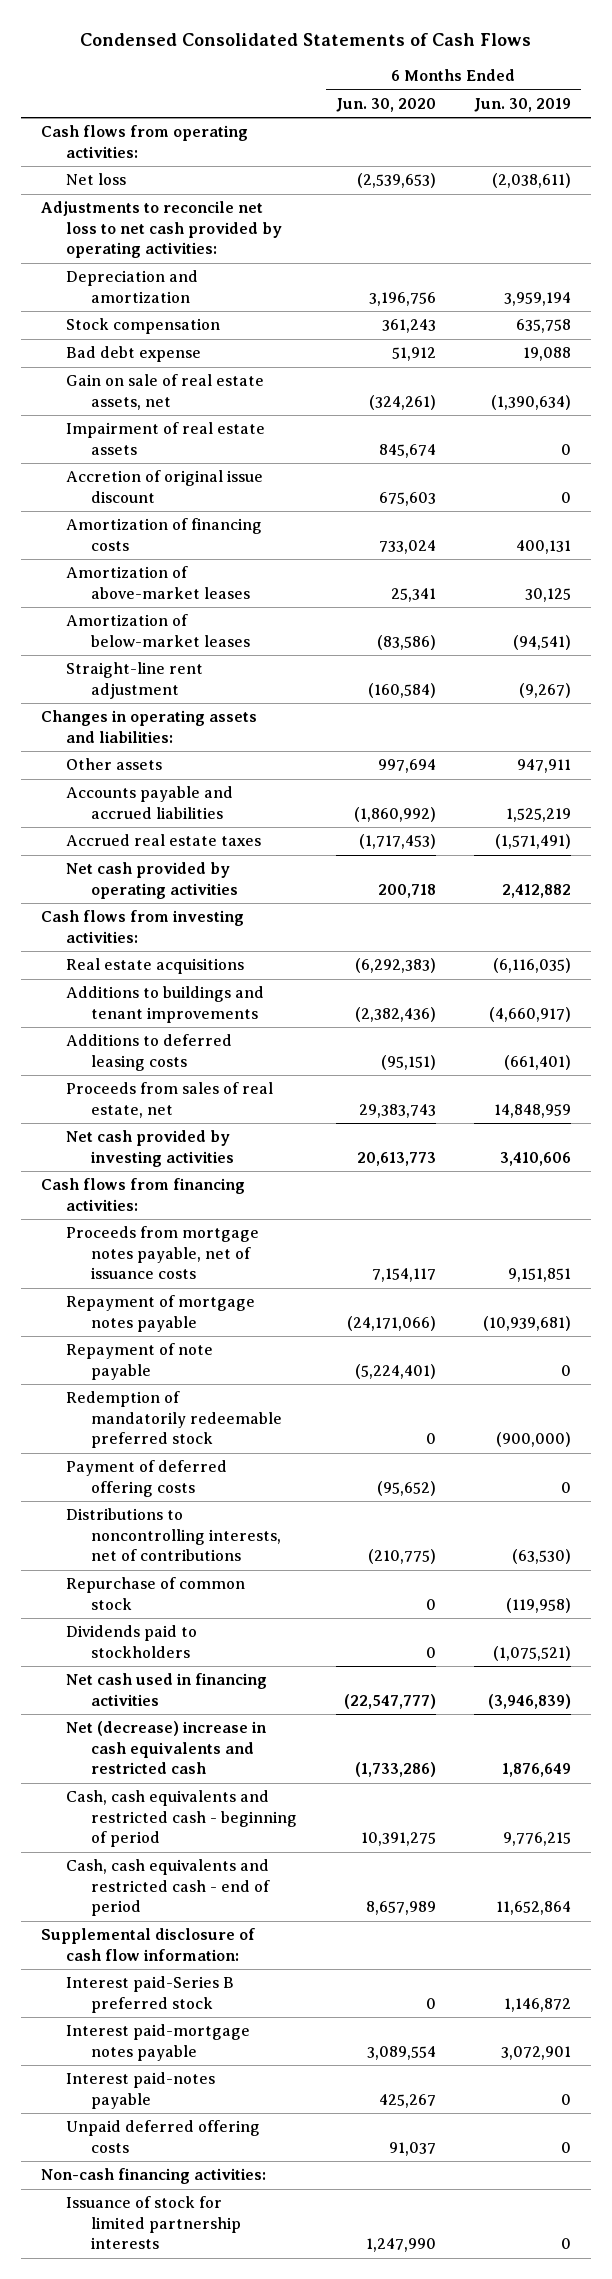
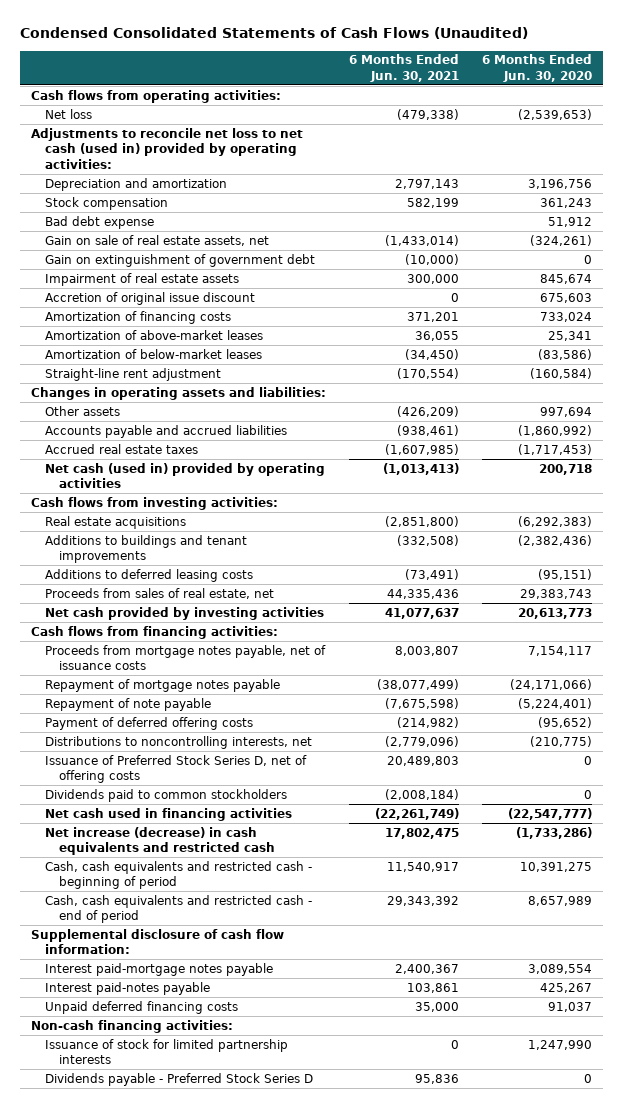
- Condensed Consolidated Statements of Cash Flows
+ Condensed Consolidated Statements of Cash Flows (Unaudited)
- | 6 Months Ended Jun. 30, 2020 | 6 Months Ended Jun. 30, 2019
+ | 6 Months Ended Jun. 30, 2021 | 6 Months Ended Jun. 30, 2020
- Adjustments to reconcile net loss to net cash provided by operating activities:
+ Adjustments to reconcile net loss to net cash (used in) provided by operating activities:
+ Gain on extinguishment of government debt | (10,000) | 0
- Net cash provided by operating activities | 200,718 | 2,412,882
+ Net cash (used in) provided by operating activities | (1,013,413) | 200,718
- Redemption of mandatorily redeemable preferred stock | 0 | (900,000)
- Distributions to noncontrolling interests, net of contributions | (210,775) | (63,530)
- Repurchase of common stock | 0 | (119,958)
- Dividends paid to stockholders | 0 | (1,075,521)
+ Distributions to noncontrolling interests, net | (2,779,096) | (210,775)
+ Issuance of Preferred Stock Series D, net of offering costs | 20,489,803 | 0
+ Dividends paid to common stockholders | (2,008,184) | 0
- Net (decrease) increase in cash equivalents and restricted cash | (1,733,286) | 1,876,649
+ Net increase (decrease) in cash equivalents and restricted cash | 17,802,475 | (1,733,286)
- Interest paid-Series B preferred stock | 0 | 1,146,872
- Unpaid deferred offering costs | 91,037 | 0
+ Unpaid deferred financing costs | 35,000 | 91,037
+ Dividends payable - Preferred Stock Series D | 95,836 | 0

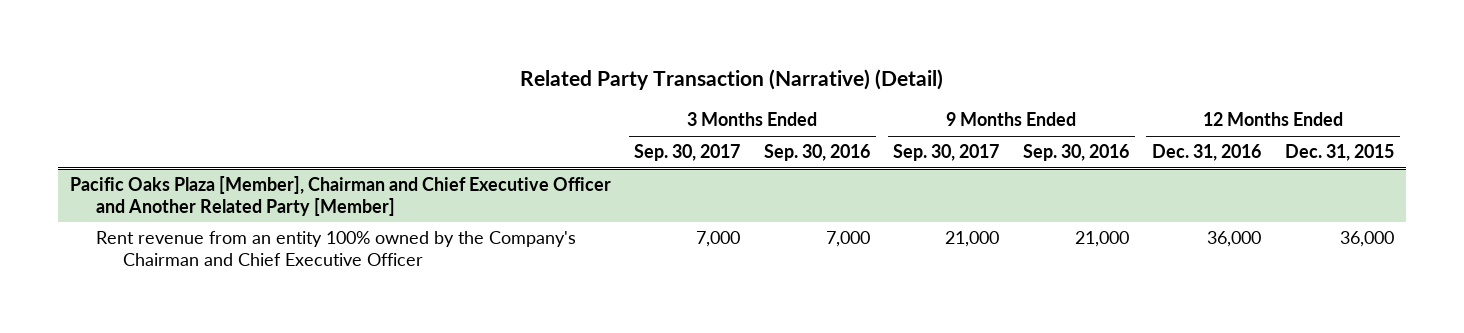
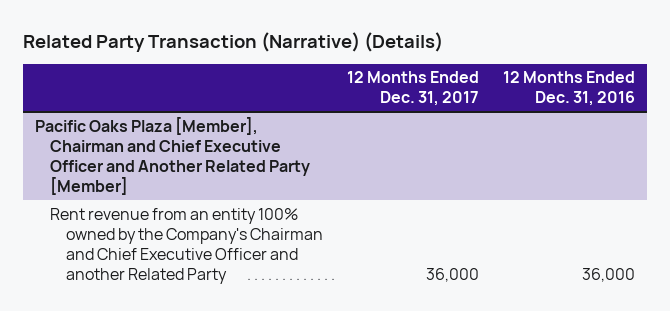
- Related Party Transaction (Narrative) (Detail)
+ Related Party Transaction (Narrative) (Details)
- | 3 Months Ended Sep. 30, 2017 | 3 Months Ended Sep. 30, 2016 | 9 Months Ended Sep. 30, 2017 | 9 Months Ended Sep. 30, 2016 | 12 Months Ended Dec. 31, 2016 | 12 Months Ended Dec. 31, 2015
+ | 12 Months Ended Dec. 31, 2017 | 12 Months Ended Dec. 31, 2016
@ Pacific Oaks Plaza [Member], Chairman and Chief Executive Officer and Another Related Party [Member]
- Rent revenue from an entity 100% owned by the Company's Chairman and Chief Executive Officer | 7,000 | 7,000 | 21,000 | 21,000 | 36,000 | 36,000
+ Rent revenue from an entity 100% owned by the Company's Chairman and Chief Executive Officer and another Related Party | 36,000 | 36,000

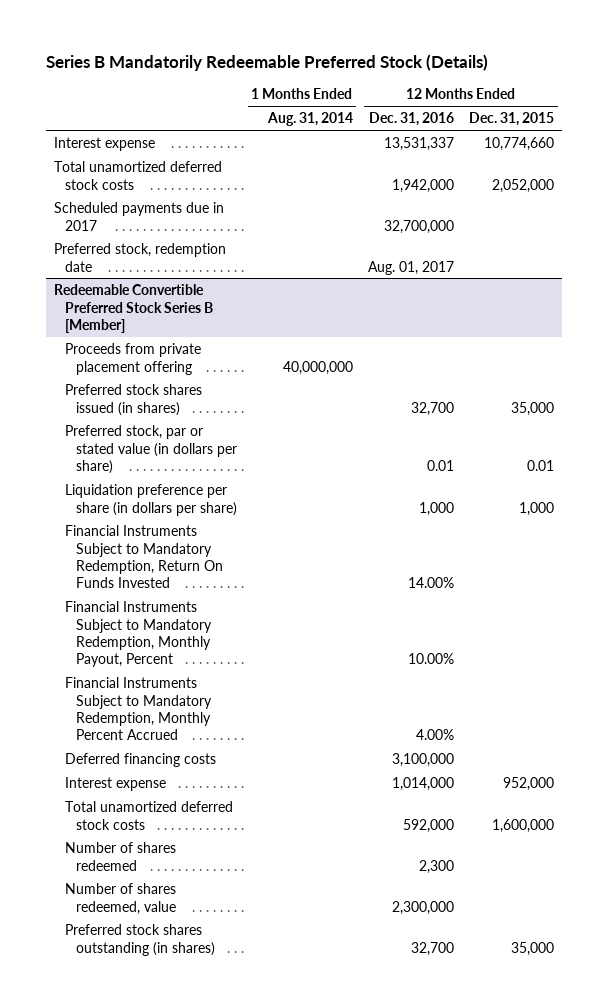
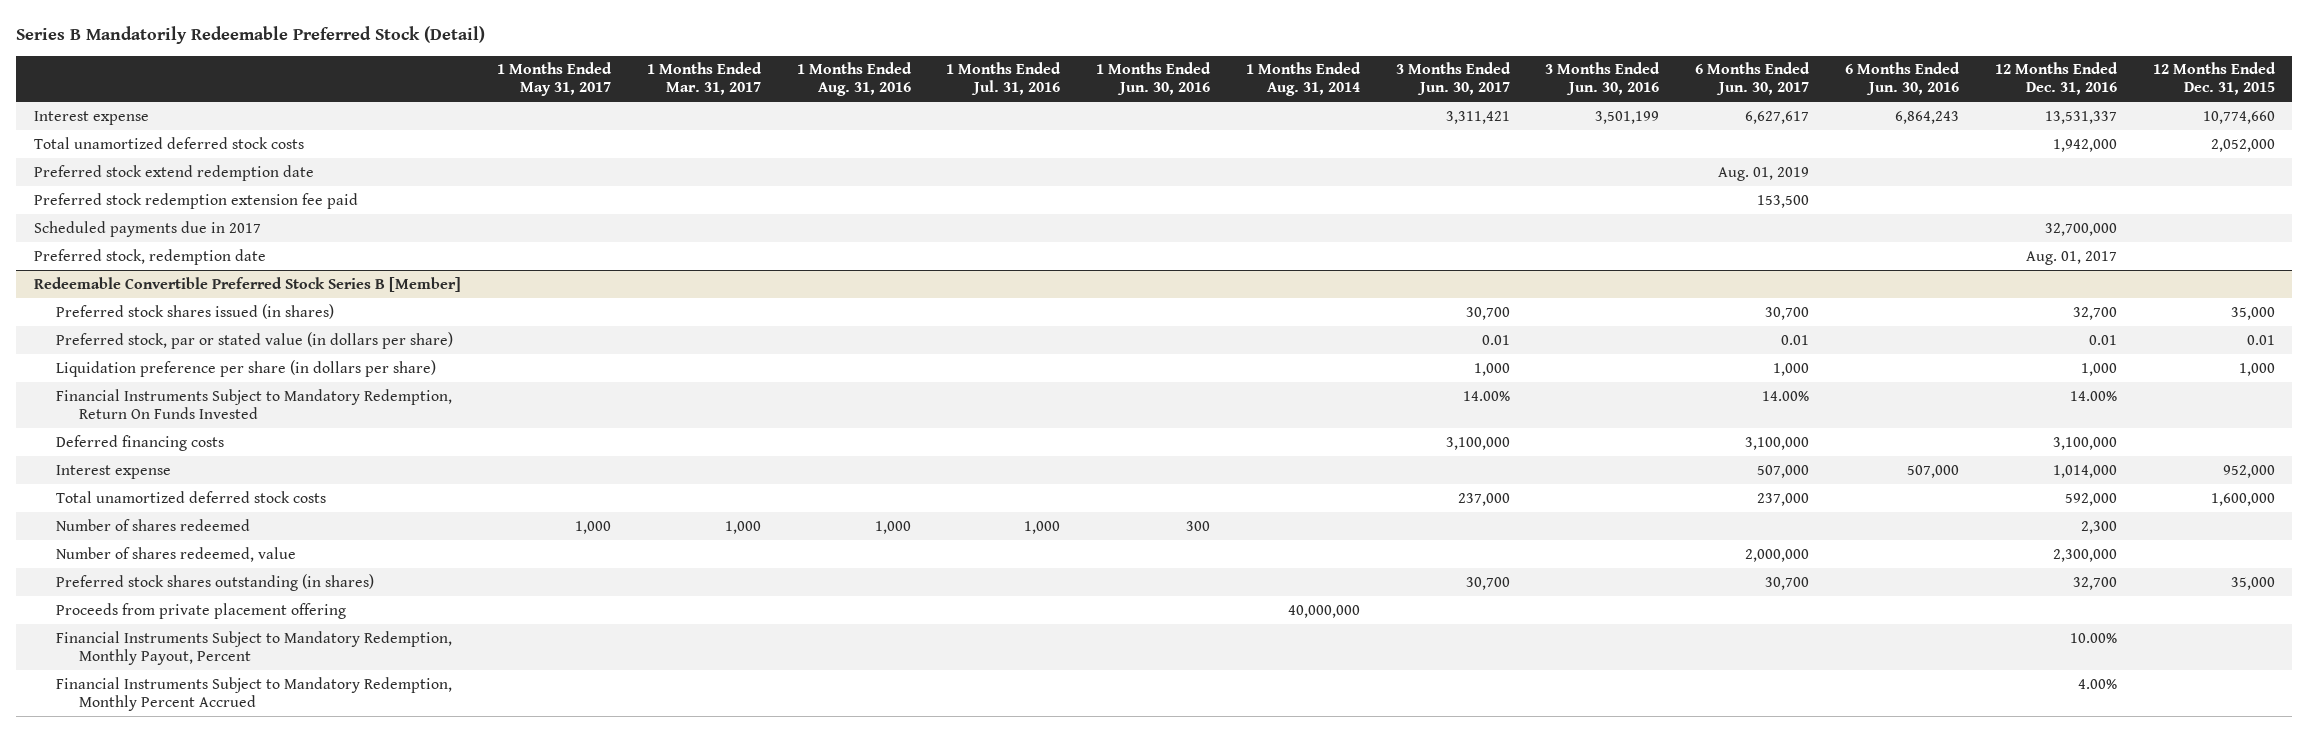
- Series B Mandatorily Redeemable Preferred Stock (Details)
+ Series B Mandatorily Redeemable Preferred Stock (Detail)
- | 1 Months Ended Aug. 31, 2014 | 12 Months Ended Dec. 31, 2016 | 12 Months Ended Dec. 31, 2015
+ | 1 Months Ended May 31, 2017 | 1 Months Ended Mar. 31, 2017 | 1 Months Ended Aug. 31, 2016 | 1 Months Ended Jul. 31, 2016 | 1 Months Ended Jun. 30, 2016 | 1 Months Ended Aug. 31, 2014 | 3 Months Ended Jun. 30, 2017 | 3 Months Ended Jun. 30, 2016 | 6 Months Ended Jun. 30, 2017 | 6 Months Ended Jun. 30, 2016 | 12 Months Ended Dec. 31, 2016 | 12 Months Ended Dec. 31, 2015
+ Preferred stock extend redemption date | | | | | | | | | Aug. 01, 2019 | | |
+ Preferred stock redemption extension fee paid | | | | | | | | | 153,500 | | |
@ Redeemable Convertible Preferred Stock Series B [Member]
moved down: Proceeds from private placement offering | | | | | | 40,000,000 | | | | | |
moved down: Financial Instruments Subject to Mandatory Redemption, Monthly Payout, Percent | | | | | | | | | | | 10.00% |
moved down: Financial Instruments Subject to Mandatory Redemption, Monthly Percent Accrued | | | | | | | | | | | 4.00% |

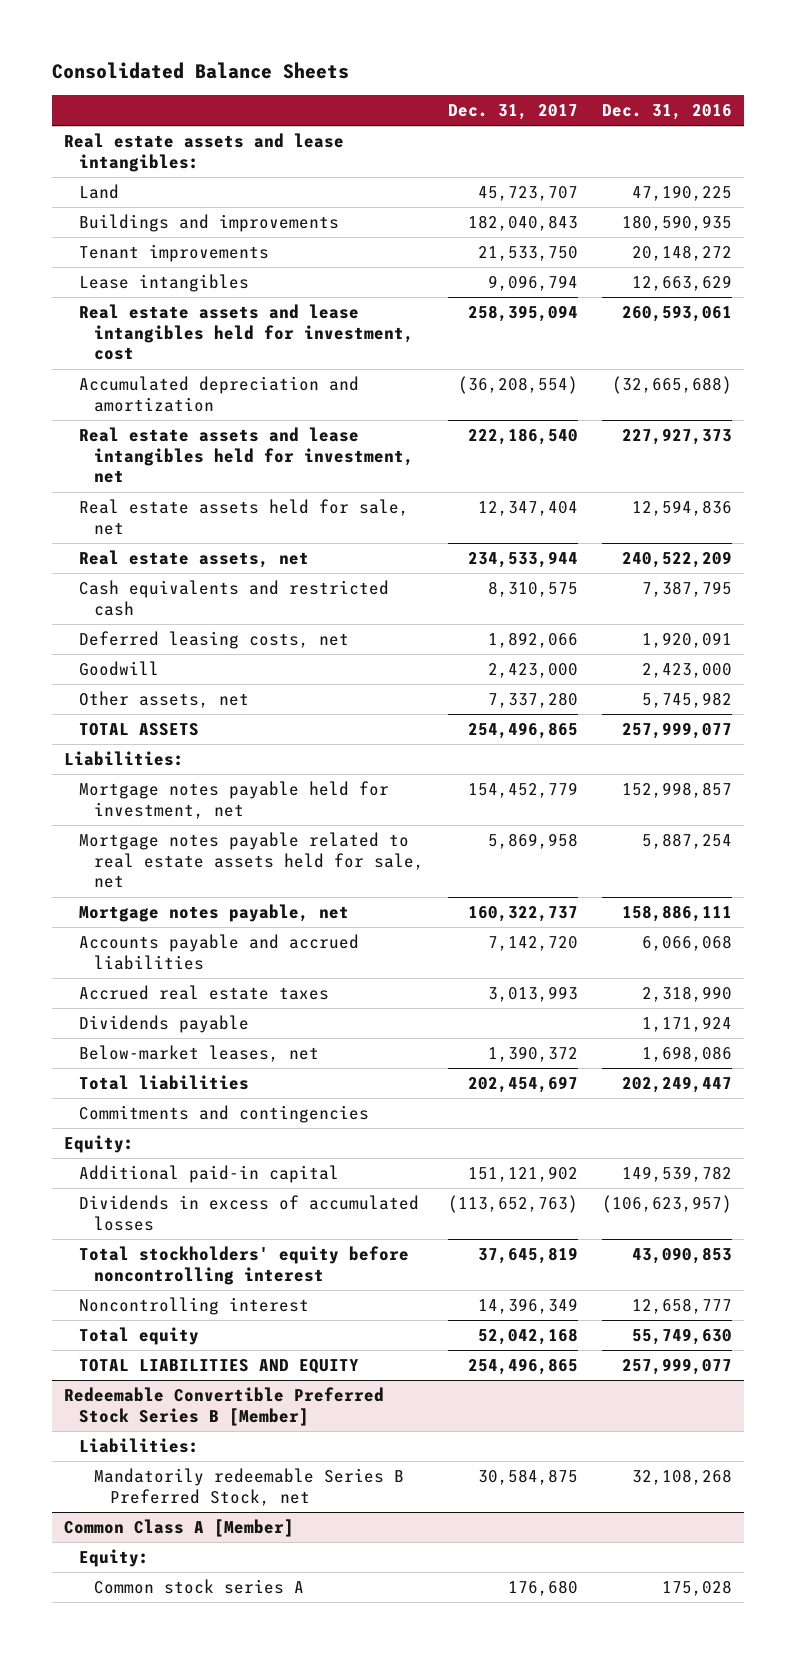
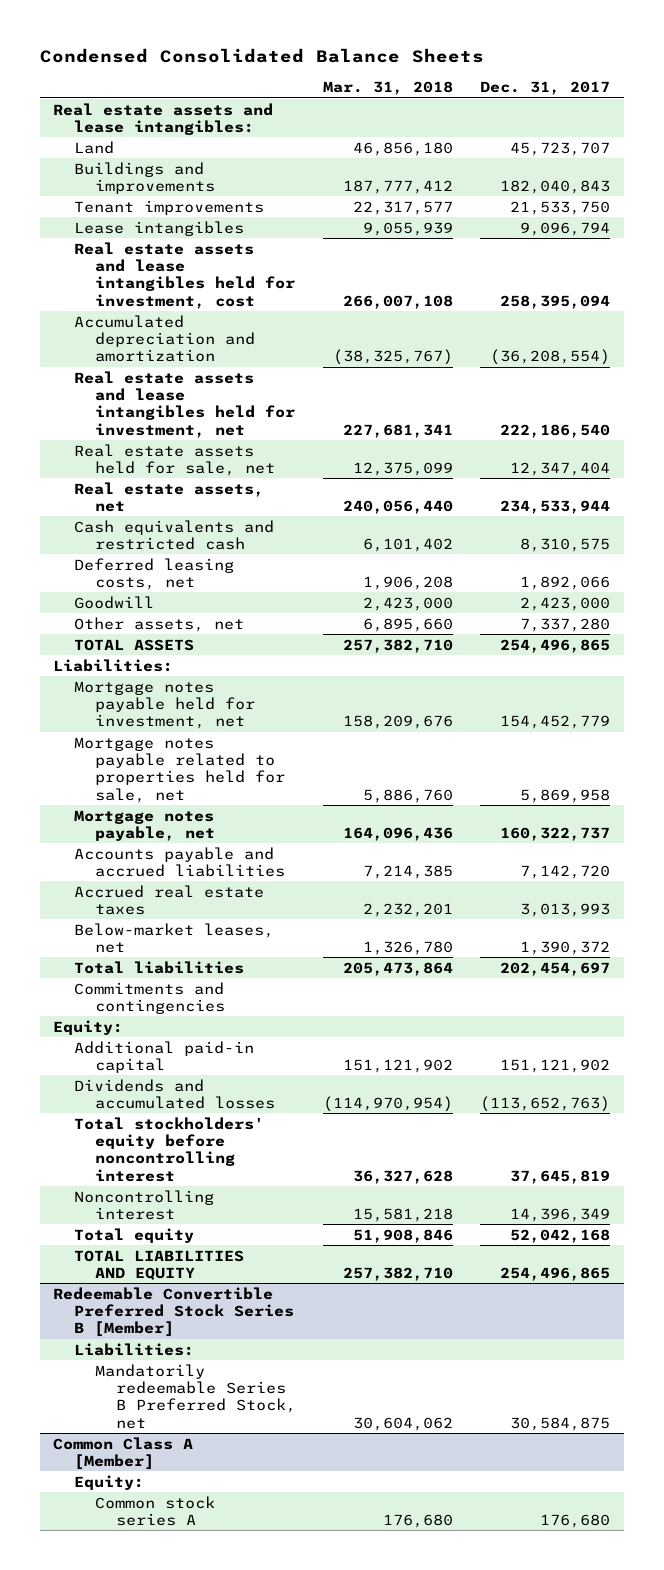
- Consolidated Balance Sheets
+ Condensed Consolidated Balance Sheets
- | Dec. 31, 2017 | Dec. 31, 2016
+ | Mar. 31, 2018 | Dec. 31, 2017
- Mortgage notes payable related to real estate assets held for sale, net | 5,869,958 | 5,887,254
+ Mortgage notes payable related to properties held for sale, net | 5,886,760 | 5,869,958
- Dividends payable | | 1,171,924
- Dividends in excess of accumulated losses | (113,652,763) | (106,623,957)
+ Dividends and accumulated losses | (114,970,954) | (113,652,763)

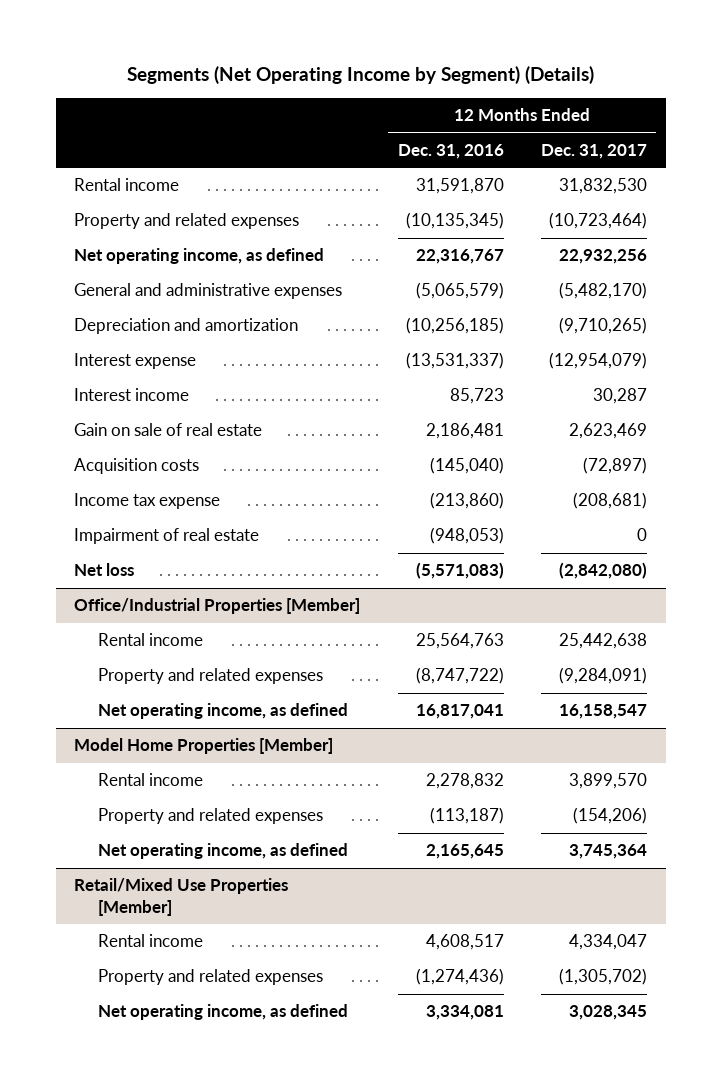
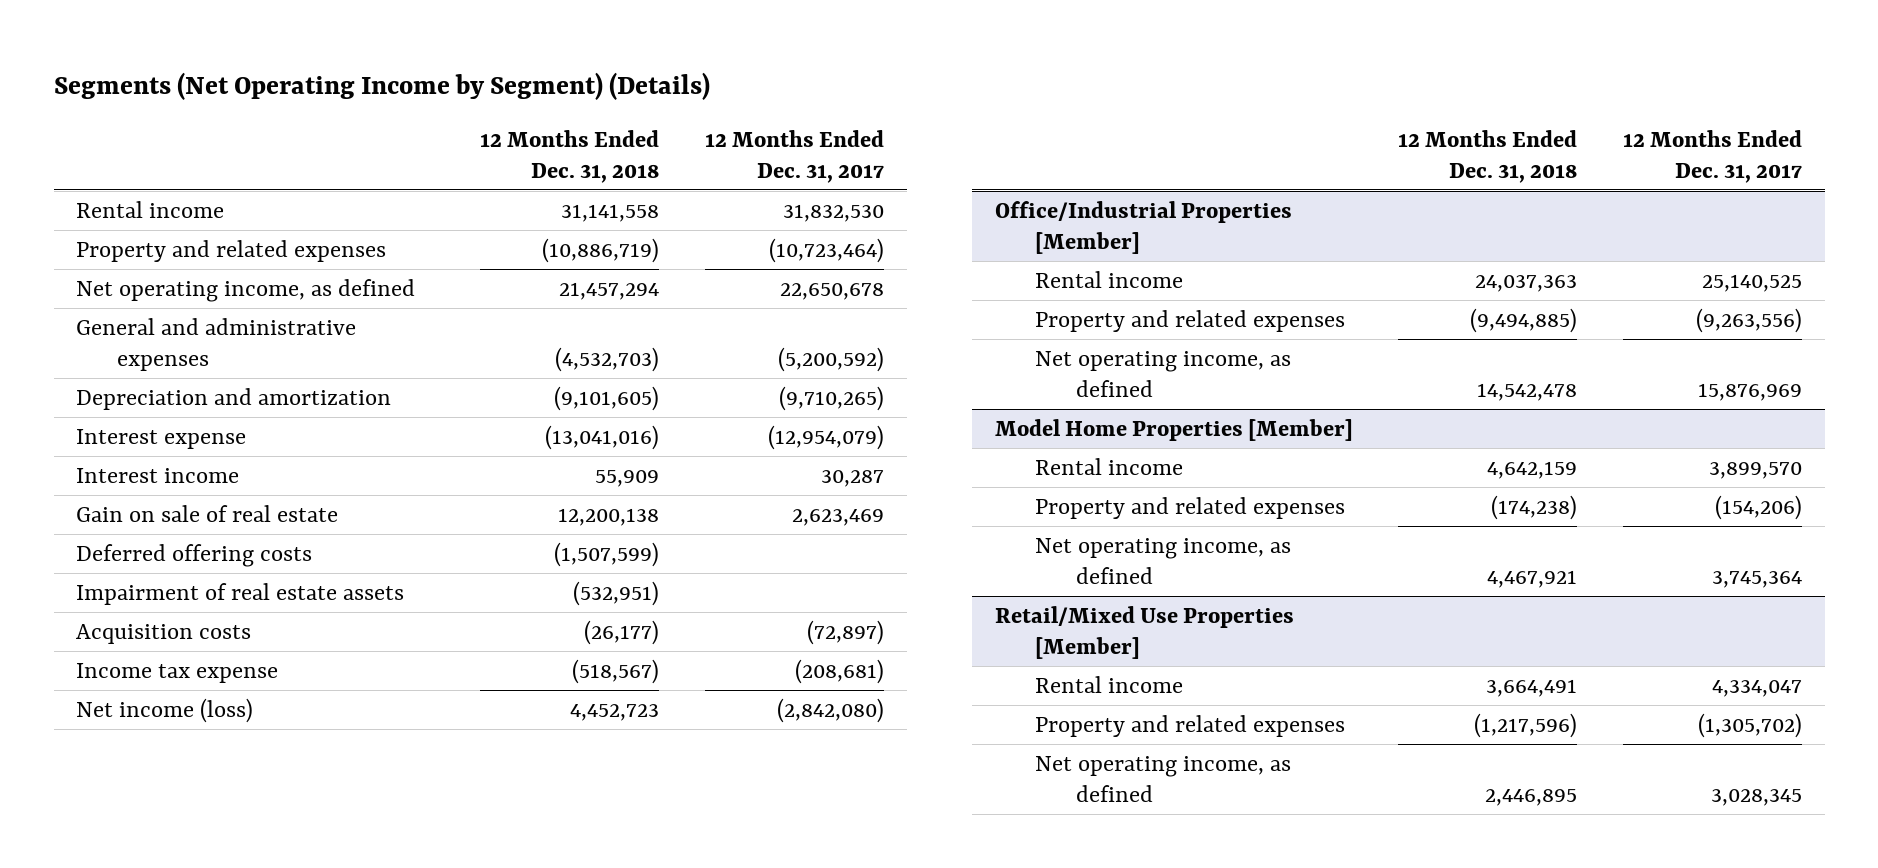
- | 12 Months Ended Dec. 31, 2016 | 12 Months Ended Dec. 31, 2017
+ | 12 Months Ended Dec. 31, 2018 | 12 Months Ended Dec. 31, 2017
- Net operating income, as defined | 22,316,767 | 22,932,256
- General and administrative expenses | (5,065,579) | (5,482,170)
+ Net operating income, as defined | 21,457,294 | 22,650,678
+ General and administrative expenses | (4,532,703) | (5,200,592)
+ Deferred offering costs | (1,507,599) |
+ Impairment of real estate assets | (532,951) |
- Impairment of real estate | (948,053) | 0
- Net loss | (5,571,083) | (2,842,080)
+ Net income (loss) | 4,452,723 | (2,842,080)
@ Office/Industrial Properties [Member]
- Rental income | 25,564,763 | 25,442,638
- Property and related expenses | (8,747,722) | (9,284,091)
- Net operating income, as defined | 16,817,041 | 16,158,547
+ Rental income | 24,037,363 | 25,140,525
+ Property and related expenses | (9,494,885) | (9,263,556)
+ Net operating income, as defined | 14,542,478 | 15,876,969

